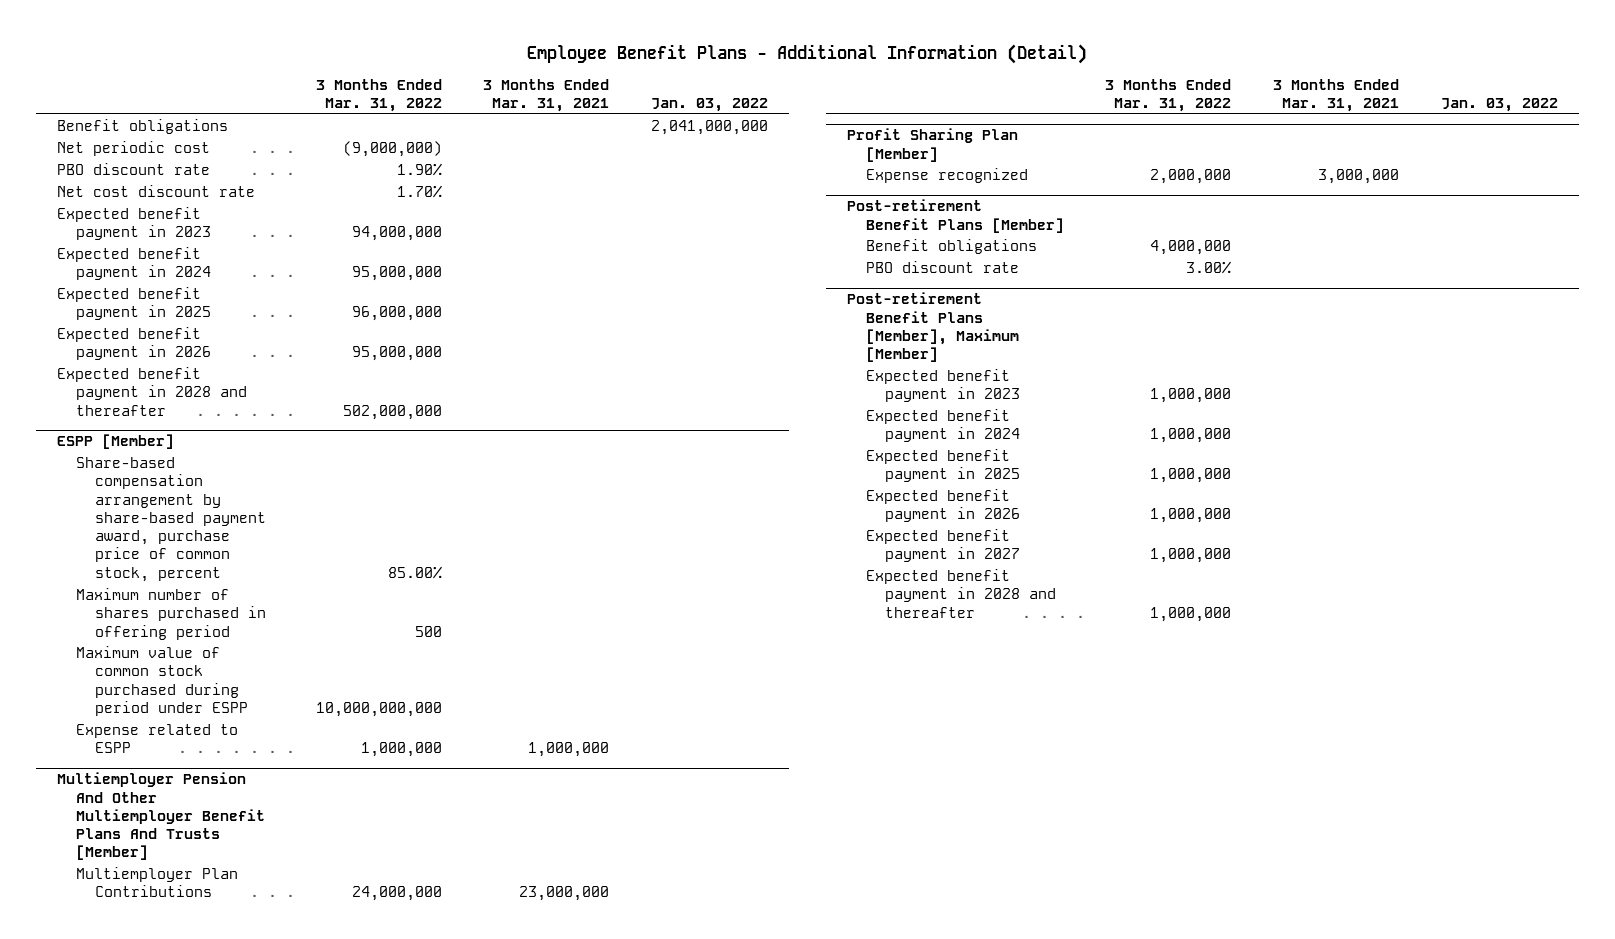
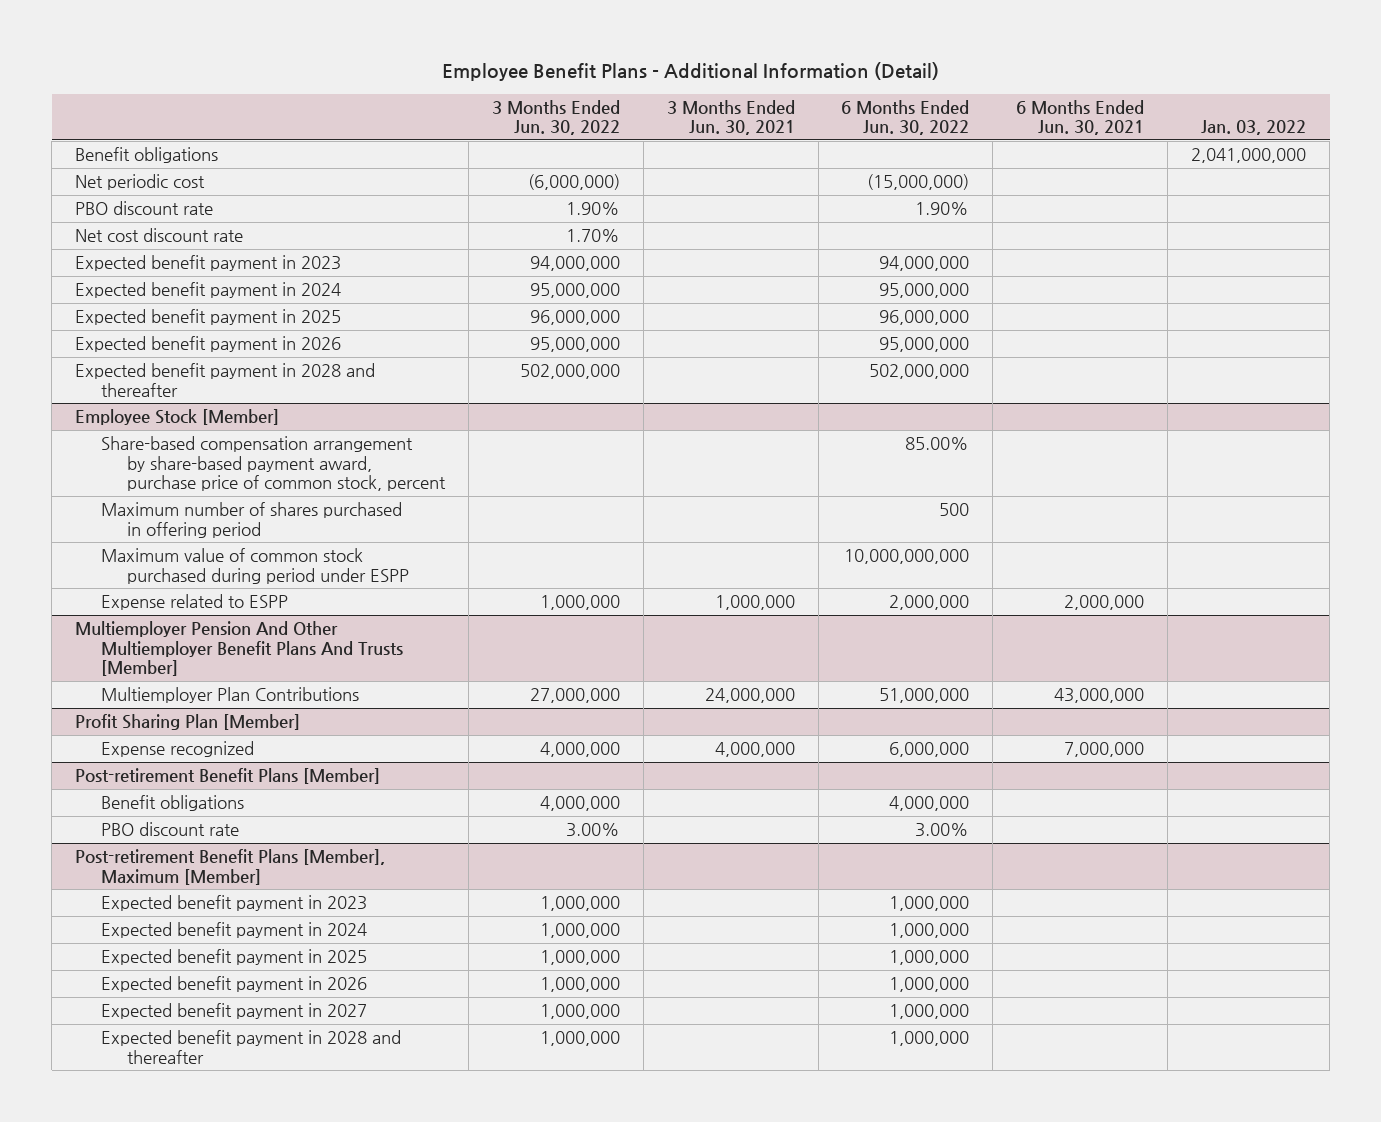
- | 3 Months Ended Mar. 31, 2022 | 3 Months Ended Mar. 31, 2021 | Jan. 03, 2022
+ | 3 Months Ended Jun. 30, 2022 | 3 Months Ended Jun. 30, 2021 | 6 Months Ended Jun. 30, 2022 | 6 Months Ended Jun. 30, 2021 | Jan. 03, 2022
- ESPP [Member]
+ Employee Stock [Member]

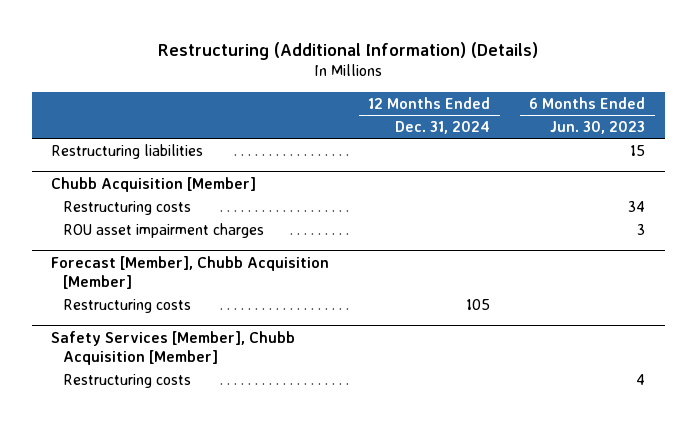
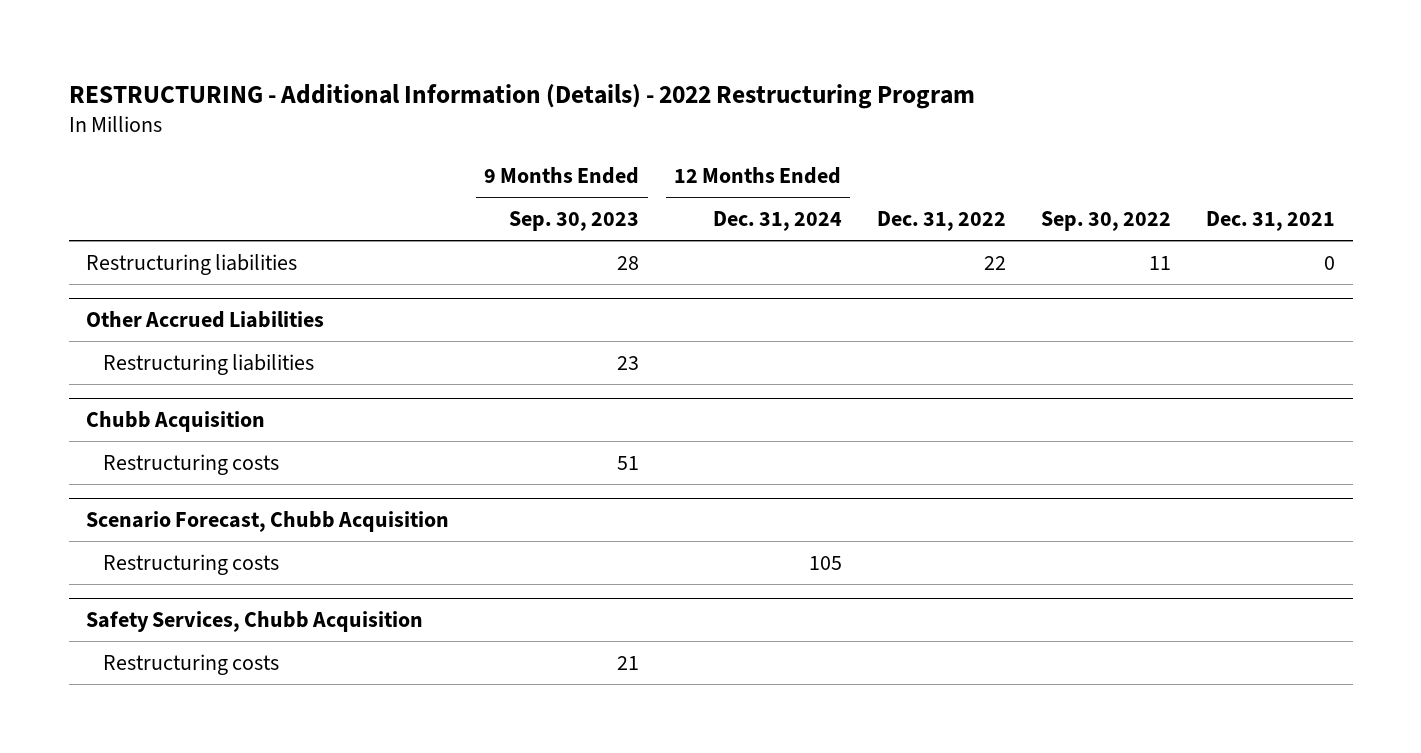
- Restructuring (Additional Information) (Details)
+ RESTRUCTURING - Additional Information (Details) - 2022 Restructuring Program
- | 12 Months Ended Dec. 31, 2024 | 6 Months Ended Jun. 30, 2023
+ | 9 Months Ended Sep. 30, 2023 | 12 Months Ended Dec. 31, 2024 | Dec. 31, 2022 | Sep. 30, 2022 | Dec. 31, 2021
- Chubb Acquisition [Member]
+ Other Accrued Liabilities
+ Restructuring liabilities | 23 | | | |
+ Chubb Acquisition
- ROU asset impairment charges | | 3
- Forecast [Member], Chubb Acquisition [Member]
+ Scenario Forecast, Chubb Acquisition
- Safety Services [Member], Chubb Acquisition [Member]
+ Safety Services, Chubb Acquisition

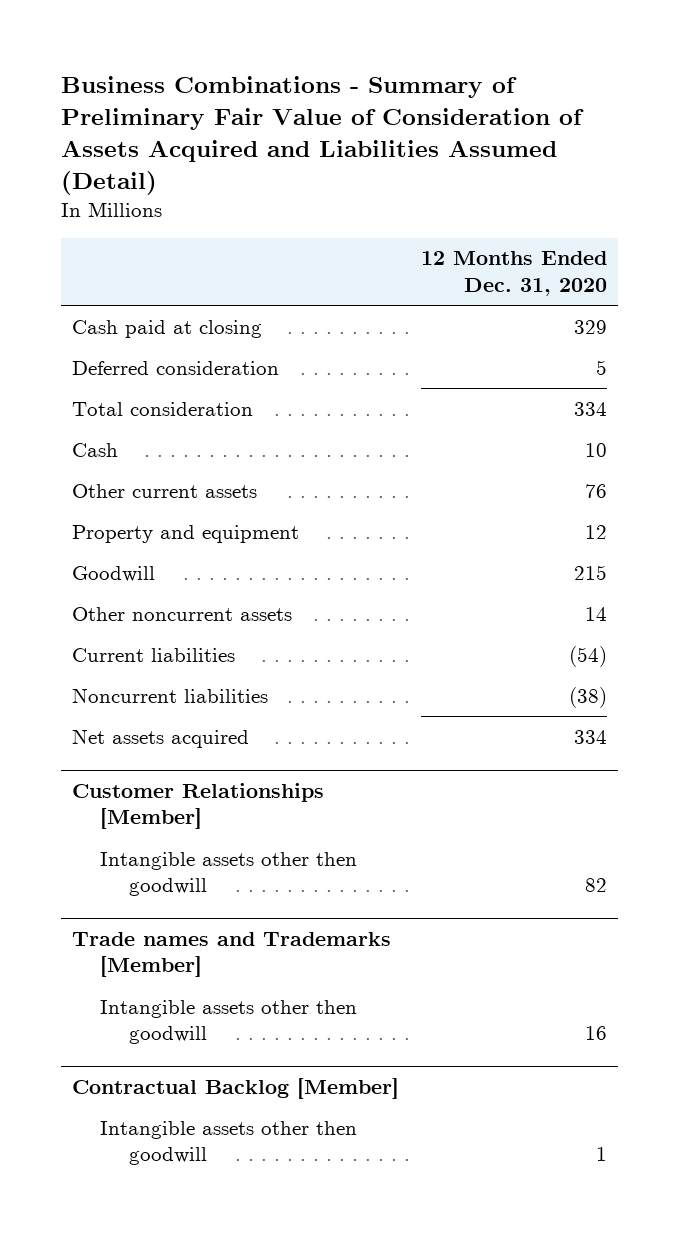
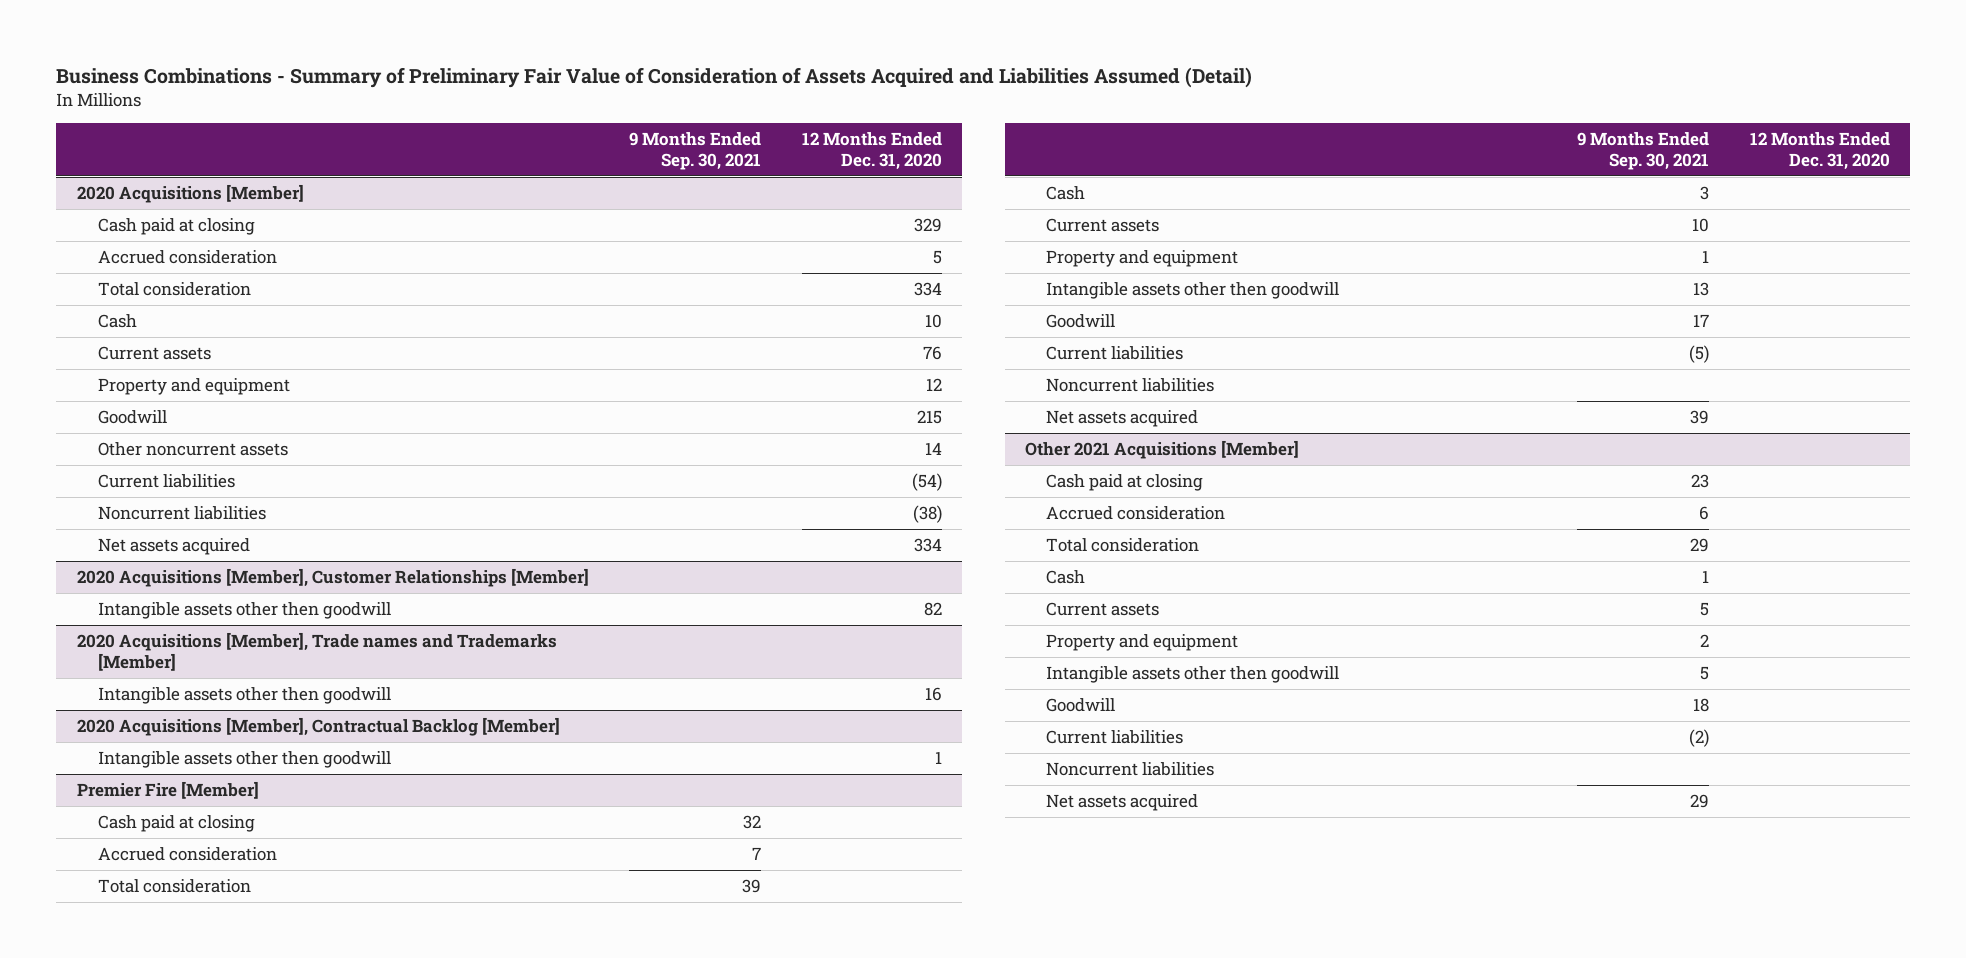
- | 12 Months Ended Dec. 31, 2020
+ | 9 Months Ended Sep. 30, 2021 | 12 Months Ended Dec. 31, 2020
+ 2020 Acquisitions [Member]
- Deferred consideration | 5
+ Accrued consideration | | 5
- Other current assets | 76
+ Current assets | | 76
- Customer Relationships [Member]
+ 2020 Acquisitions [Member], Customer Relationships [Member]
- Trade names and Trademarks [Member]
+ 2020 Acquisitions [Member], Trade names and Trademarks [Member]
- Contractual Backlog [Member]
+ 2020 Acquisitions [Member], Contractual Backlog [Member]
+ Premier Fire [Member]
+ Cash paid at closing | 32 |
+ Accrued consideration | 7 |
+ Total consideration | 39 |
+ Cash | 3 |
+ Current assets | 10 |
+ Property and equipment | 1 |
+ Intangible assets other then goodwill | 13 |
+ Goodwill | 17 |
+ Current liabilities | (5) |
+ Noncurrent liabilities
+ Net assets acquired | 39 |
+ Other 2021 Acquisitions [Member]
+ Cash paid at closing | 23 |
+ Accrued consideration | 6 |
+ Total consideration | 29 |
+ Cash | 1 |
+ Current assets | 5 |
+ Property and equipment | 2 |
+ Intangible assets other then goodwill | 5 |
+ Goodwill | 18 |
+ Current liabilities | (2) |
+ Noncurrent liabilities
+ Net assets acquired | 29 |

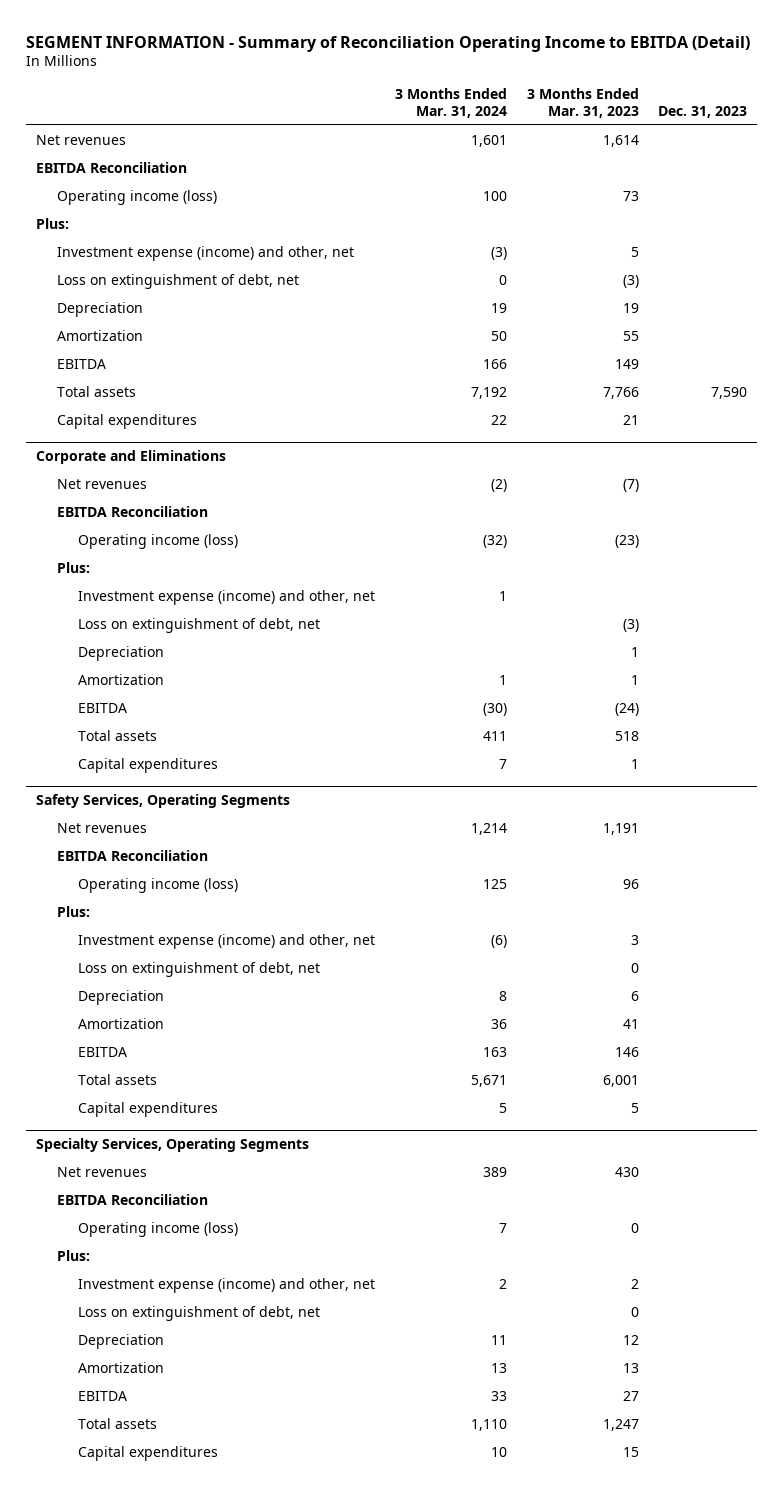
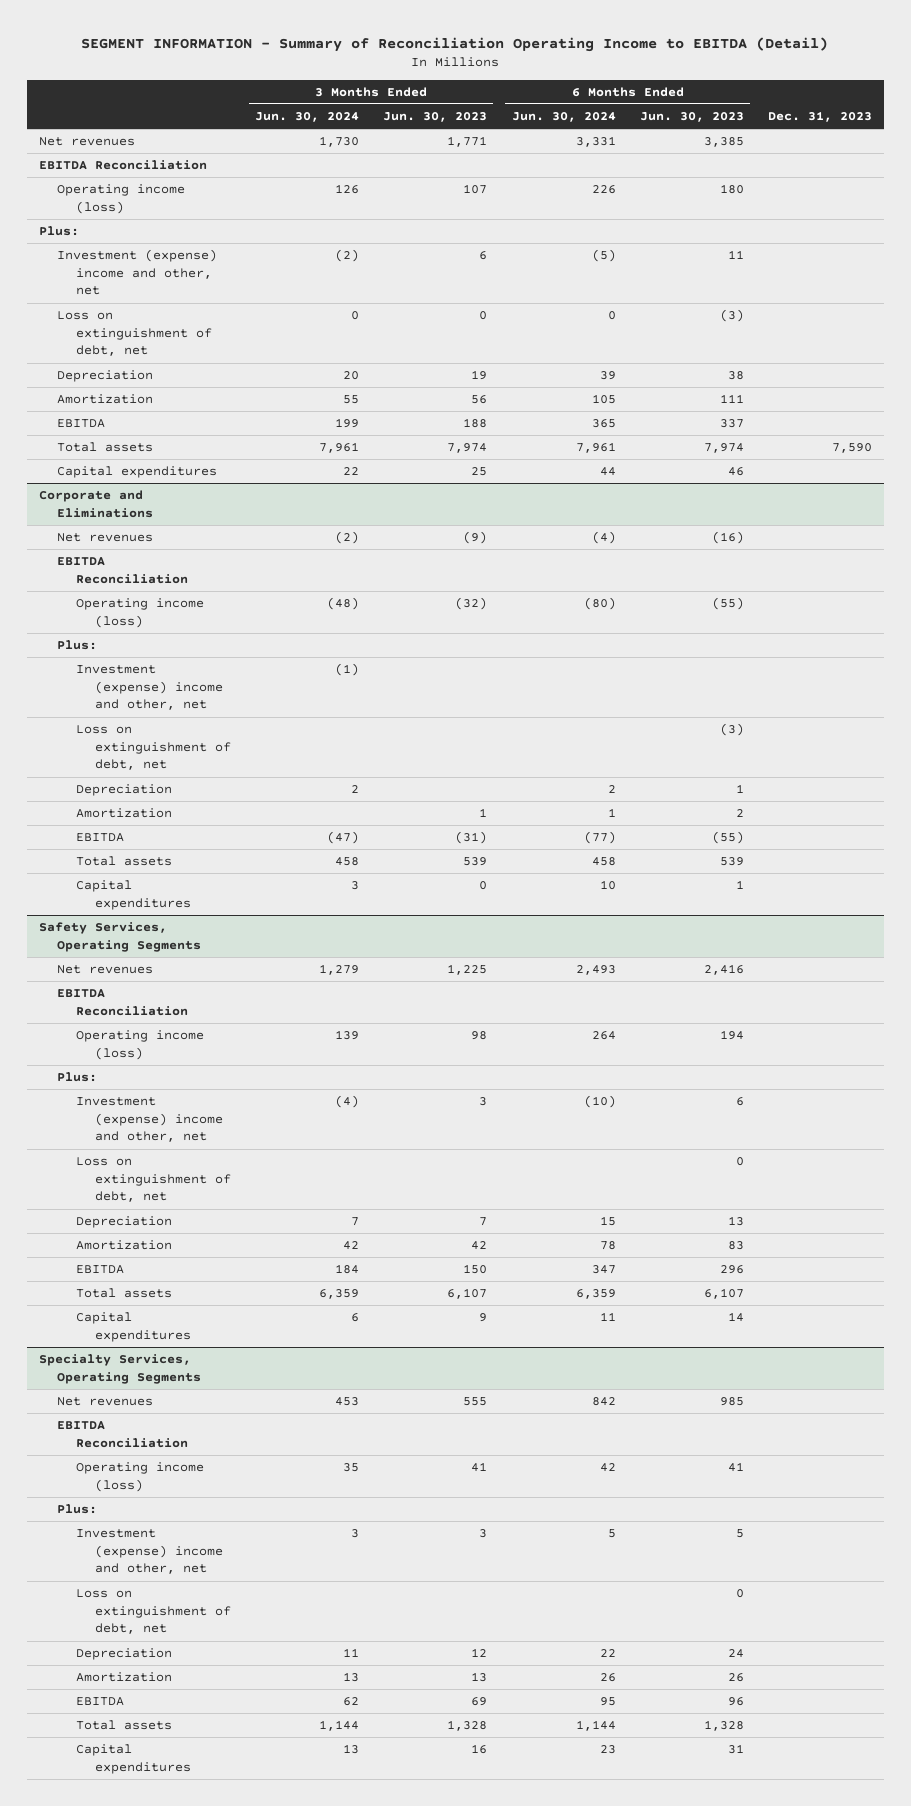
- | 3 Months Ended Mar. 31, 2024 | 3 Months Ended Mar. 31, 2023 | Dec. 31, 2023
+ | 3 Months Ended Jun. 30, 2024 | 3 Months Ended Jun. 30, 2023 | 6 Months Ended Jun. 30, 2024 | 6 Months Ended Jun. 30, 2023 | Dec. 31, 2023
- Investment expense (income) and other, net | (3) | 5 |
+ Investment (expense) income and other, net | (2) | 6 | (5) | 11 |
@ Corporate and Eliminations
- Investment expense (income) and other, net | 1 | |
+ Investment (expense) income and other, net | (1) | | | |
@ Safety Services, Operating Segments
- Investment expense (income) and other, net | (6) | 3 |
+ Investment (expense) income and other, net | (4) | 3 | (10) | 6 |
@ Specialty Services, Operating Segments
- Investment expense (income) and other, net | 2 | 2 |
+ Investment (expense) income and other, net | 3 | 3 | 5 | 5 |

